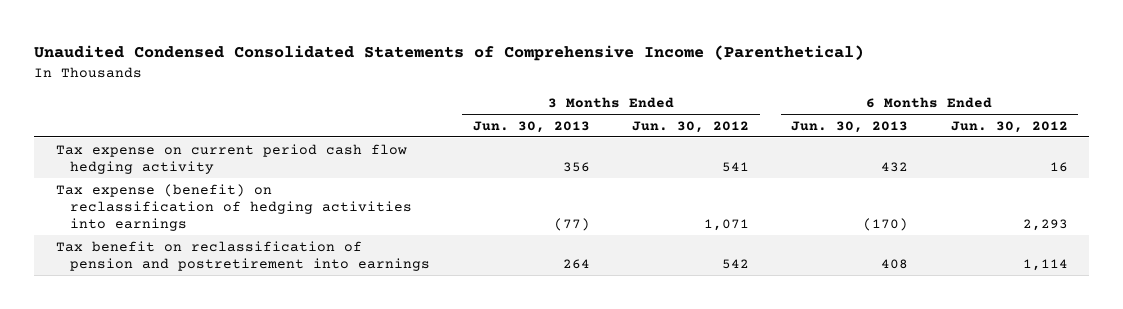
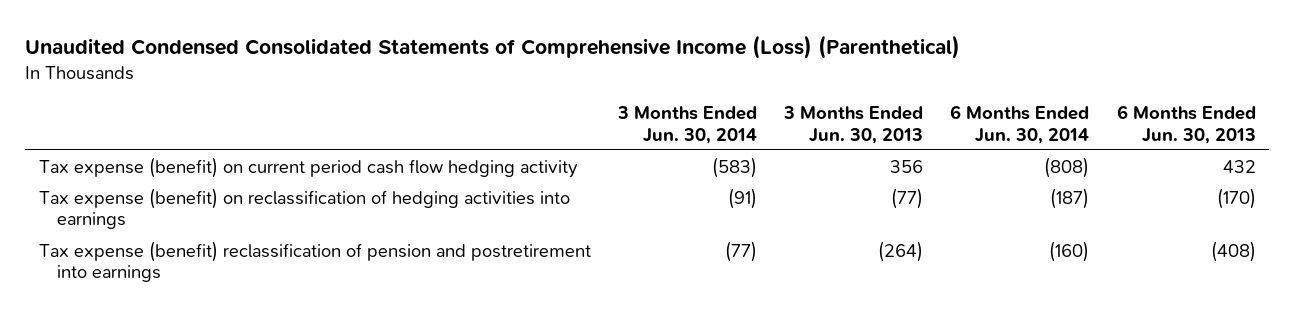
- Unaudited Condensed Consolidated Statements of Comprehensive Income (Parenthetical)
+ Unaudited Condensed Consolidated Statements of Comprehensive Income (Loss) (Parenthetical)
- | 3 Months Ended Jun. 30, 2013 | 3 Months Ended Jun. 30, 2012 | 6 Months Ended Jun. 30, 2013 | 6 Months Ended Jun. 30, 2012
+ | 3 Months Ended Jun. 30, 2014 | 3 Months Ended Jun. 30, 2013 | 6 Months Ended Jun. 30, 2014 | 6 Months Ended Jun. 30, 2013
- Tax expense on current period cash flow hedging activity | 356 | 541 | 432 | 16
+ Tax expense (benefit) on current period cash flow hedging activity | (583) | 356 | (808) | 432
- Tax benefit on reclassification of pension and postretirement into earnings | 264 | 542 | 408 | 1,114
+ Tax expense (benefit) reclassification of pension and postretirement into earnings | (77) | (264) | (160) | (408)

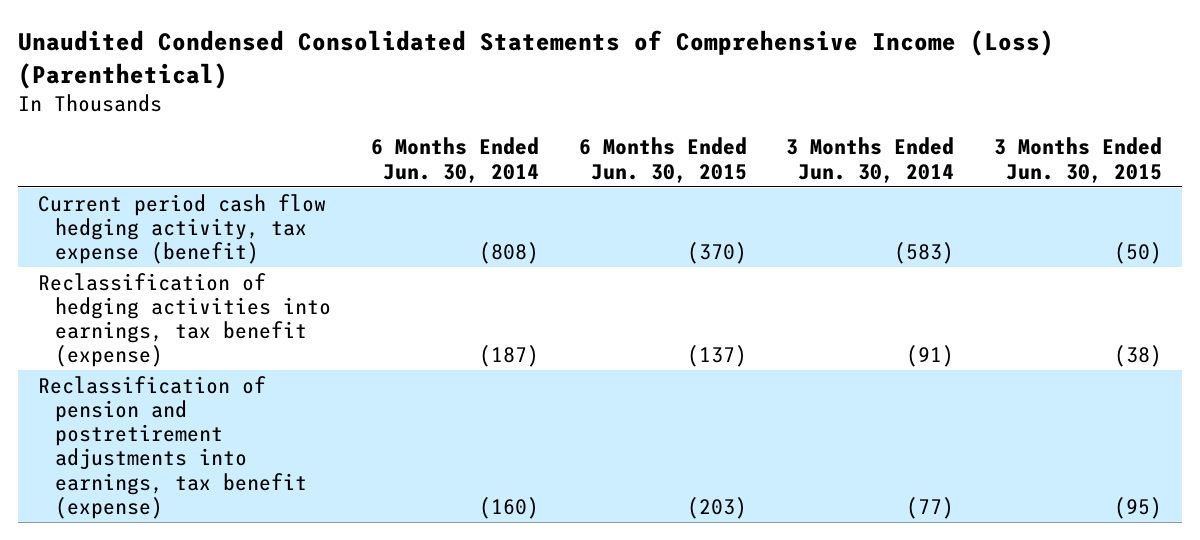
- | 3 Months Ended Jun. 30, 2014 | 3 Months Ended Jun. 30, 2013 | 6 Months Ended Jun. 30, 2014 | 6 Months Ended Jun. 30, 2013
+ | 6 Months Ended Jun. 30, 2014 | 6 Months Ended Jun. 30, 2015 | 3 Months Ended Jun. 30, 2014 | 3 Months Ended Jun. 30, 2015
- Tax expense (benefit) on current period cash flow hedging activity | (583) | 356 | (808) | 432
- Tax expense (benefit) on reclassification of hedging activities into earnings | (91) | (77) | (187) | (170)
- Tax expense (benefit) reclassification of pension and postretirement into earnings | (77) | (264) | (160) | (408)
+ Current period cash flow hedging activity, tax expense (benefit) | (808) | (370) | (583) | (50)
+ Reclassification of hedging activities into earnings, tax benefit (expense) | (187) | (137) | (91) | (38)
+ Reclassification of pension and postretirement adjustments into earnings, tax benefit (expense) | (160) | (203) | (77) | (95)

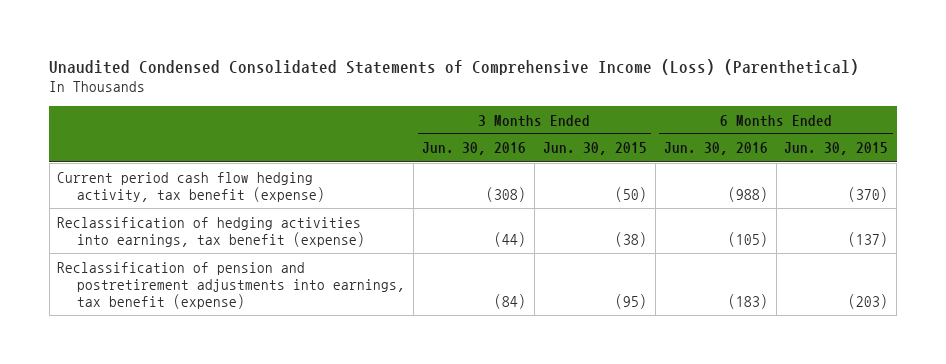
- | 6 Months Ended Jun. 30, 2014 | 6 Months Ended Jun. 30, 2015 | 3 Months Ended Jun. 30, 2014 | 3 Months Ended Jun. 30, 2015
+ | 3 Months Ended Jun. 30, 2016 | 3 Months Ended Jun. 30, 2015 | 6 Months Ended Jun. 30, 2016 | 6 Months Ended Jun. 30, 2015
- Current period cash flow hedging activity, tax expense (benefit) | (808) | (370) | (583) | (50)
+ Current period cash flow hedging activity, tax benefit (expense) | (308) | (50) | (988) | (370)

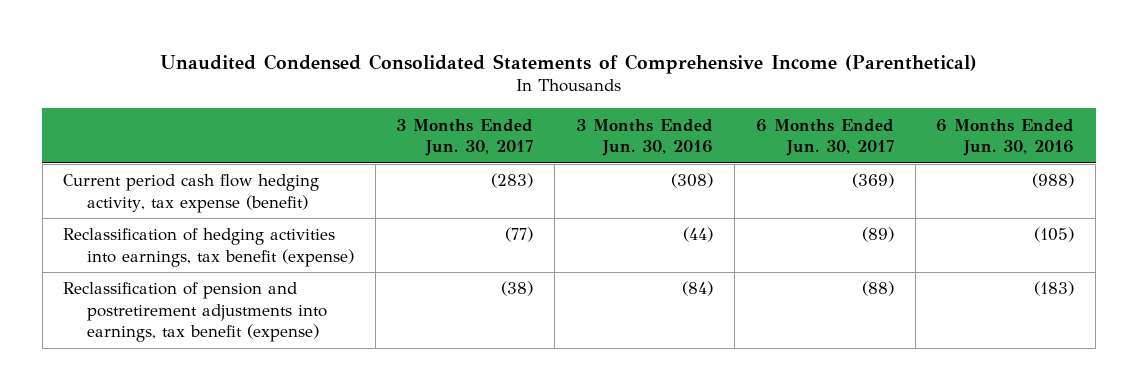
- Unaudited Condensed Consolidated Statements of Comprehensive Income (Loss) (Parenthetical)
+ Unaudited Condensed Consolidated Statements of Comprehensive Income (Parenthetical)
- | 3 Months Ended Jun. 30, 2016 | 3 Months Ended Jun. 30, 2015 | 6 Months Ended Jun. 30, 2016 | 6 Months Ended Jun. 30, 2015
+ | 3 Months Ended Jun. 30, 2017 | 3 Months Ended Jun. 30, 2016 | 6 Months Ended Jun. 30, 2017 | 6 Months Ended Jun. 30, 2016
- Current period cash flow hedging activity, tax benefit (expense) | (308) | (50) | (988) | (370)
+ Current period cash flow hedging activity, tax expense (benefit) | (283) | (308) | (369) | (988)

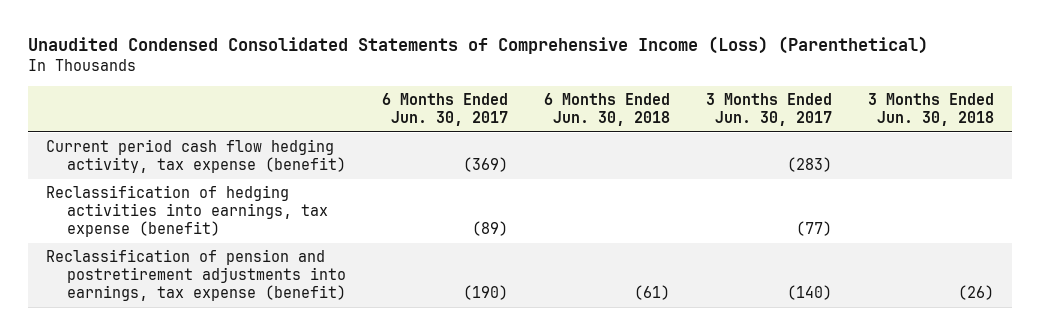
- Unaudited Condensed Consolidated Statements of Comprehensive Income (Parenthetical)
+ Unaudited Condensed Consolidated Statements of Comprehensive Income (Loss) (Parenthetical)
- | 3 Months Ended Jun. 30, 2017 | 3 Months Ended Jun. 30, 2016 | 6 Months Ended Jun. 30, 2017 | 6 Months Ended Jun. 30, 2016
+ | 6 Months Ended Jun. 30, 2017 | 6 Months Ended Jun. 30, 2018 | 3 Months Ended Jun. 30, 2017 | 3 Months Ended Jun. 30, 2018
- Reclassification of hedging activities into earnings, tax benefit (expense) | (77) | (44) | (89) | (105)
- Reclassification of pension and postretirement adjustments into earnings, tax benefit (expense) | (38) | (84) | (88) | (183)
+ Reclassification of hedging activities into earnings, tax expense (benefit) | (89) | | (77) |
+ Reclassification of pension and postretirement adjustments into earnings, tax expense (benefit) | (190) | (61) | (140) | (26)

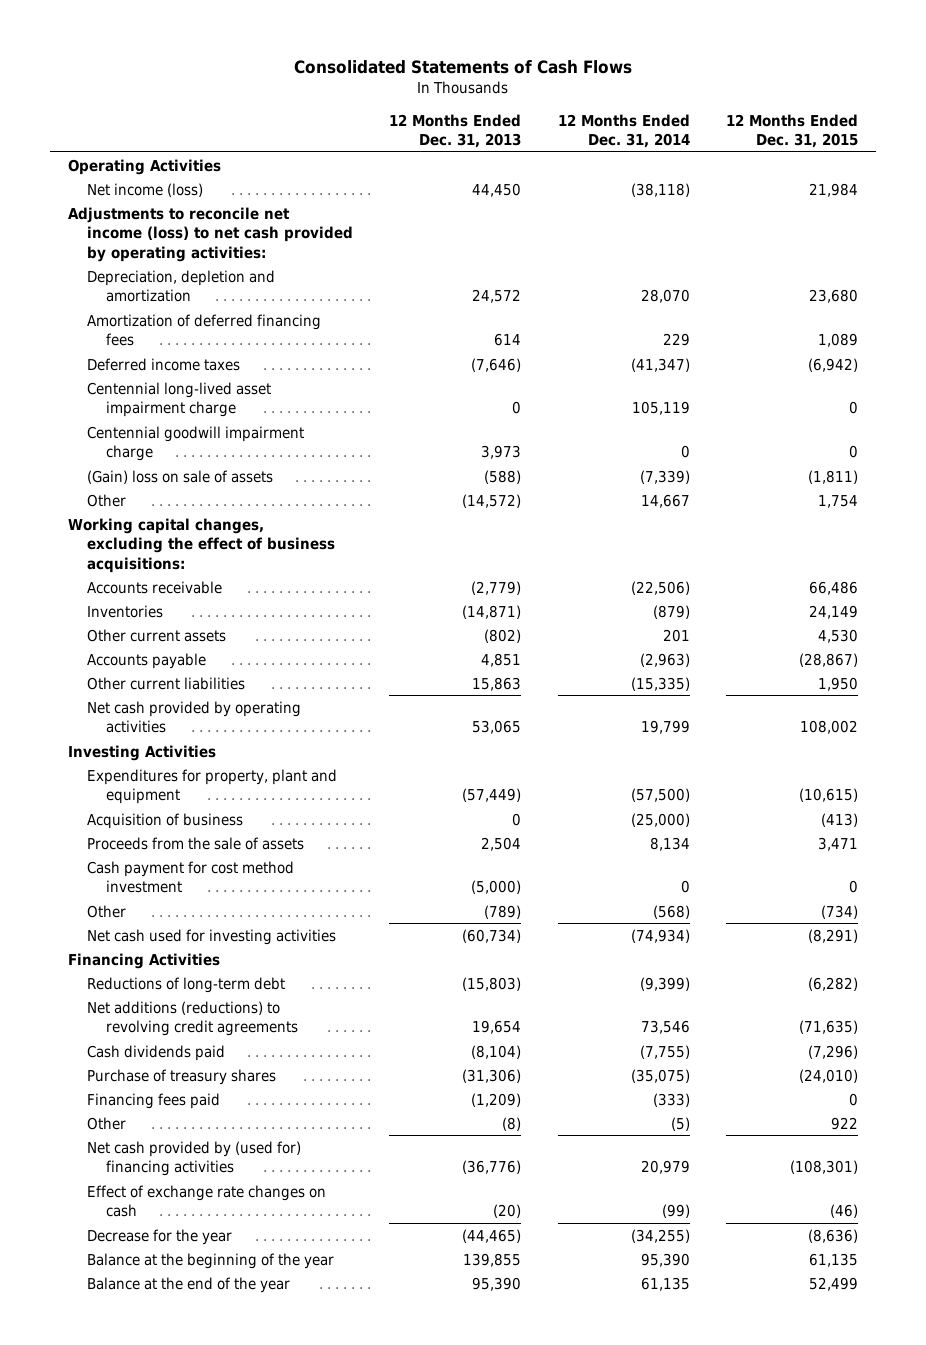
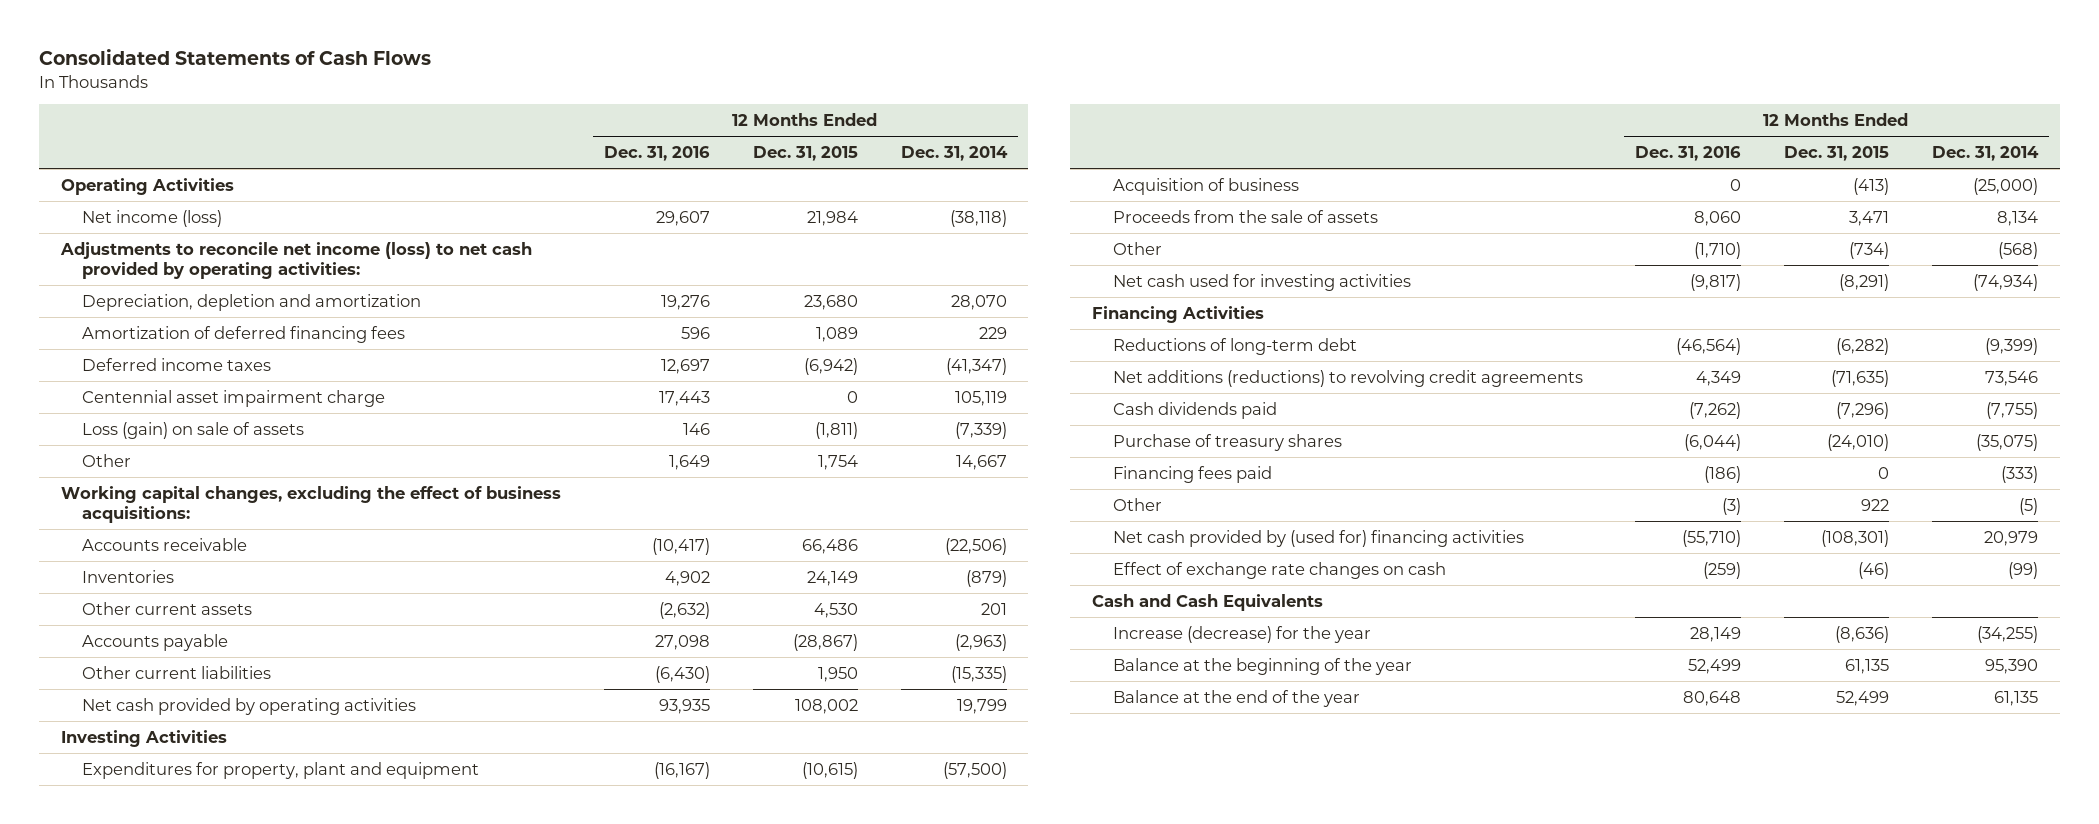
- | 12 Months Ended Dec. 31, 2013 | 12 Months Ended Dec. 31, 2014 | 12 Months Ended Dec. 31, 2015
+ | 12 Months Ended Dec. 31, 2016 | 12 Months Ended Dec. 31, 2015 | 12 Months Ended Dec. 31, 2014
- Centennial long-lived asset impairment charge | 0 | 105,119 | 0
- Centennial goodwill impairment charge | 3,973 | 0 | 0
- (Gain) loss on sale of assets | (588) | (7,339) | (1,811)
+ Centennial asset impairment charge | 17,443 | 0 | 105,119
+ Loss (gain) on sale of assets | 146 | (1,811) | (7,339)
- Cash payment for cost method investment | (5,000) | 0 | 0
- Decrease for the year | (44,465) | (34,255) | (8,636)
+ Cash and Cash Equivalents
+ Increase (decrease) for the year | 28,149 | (8,636) | (34,255)

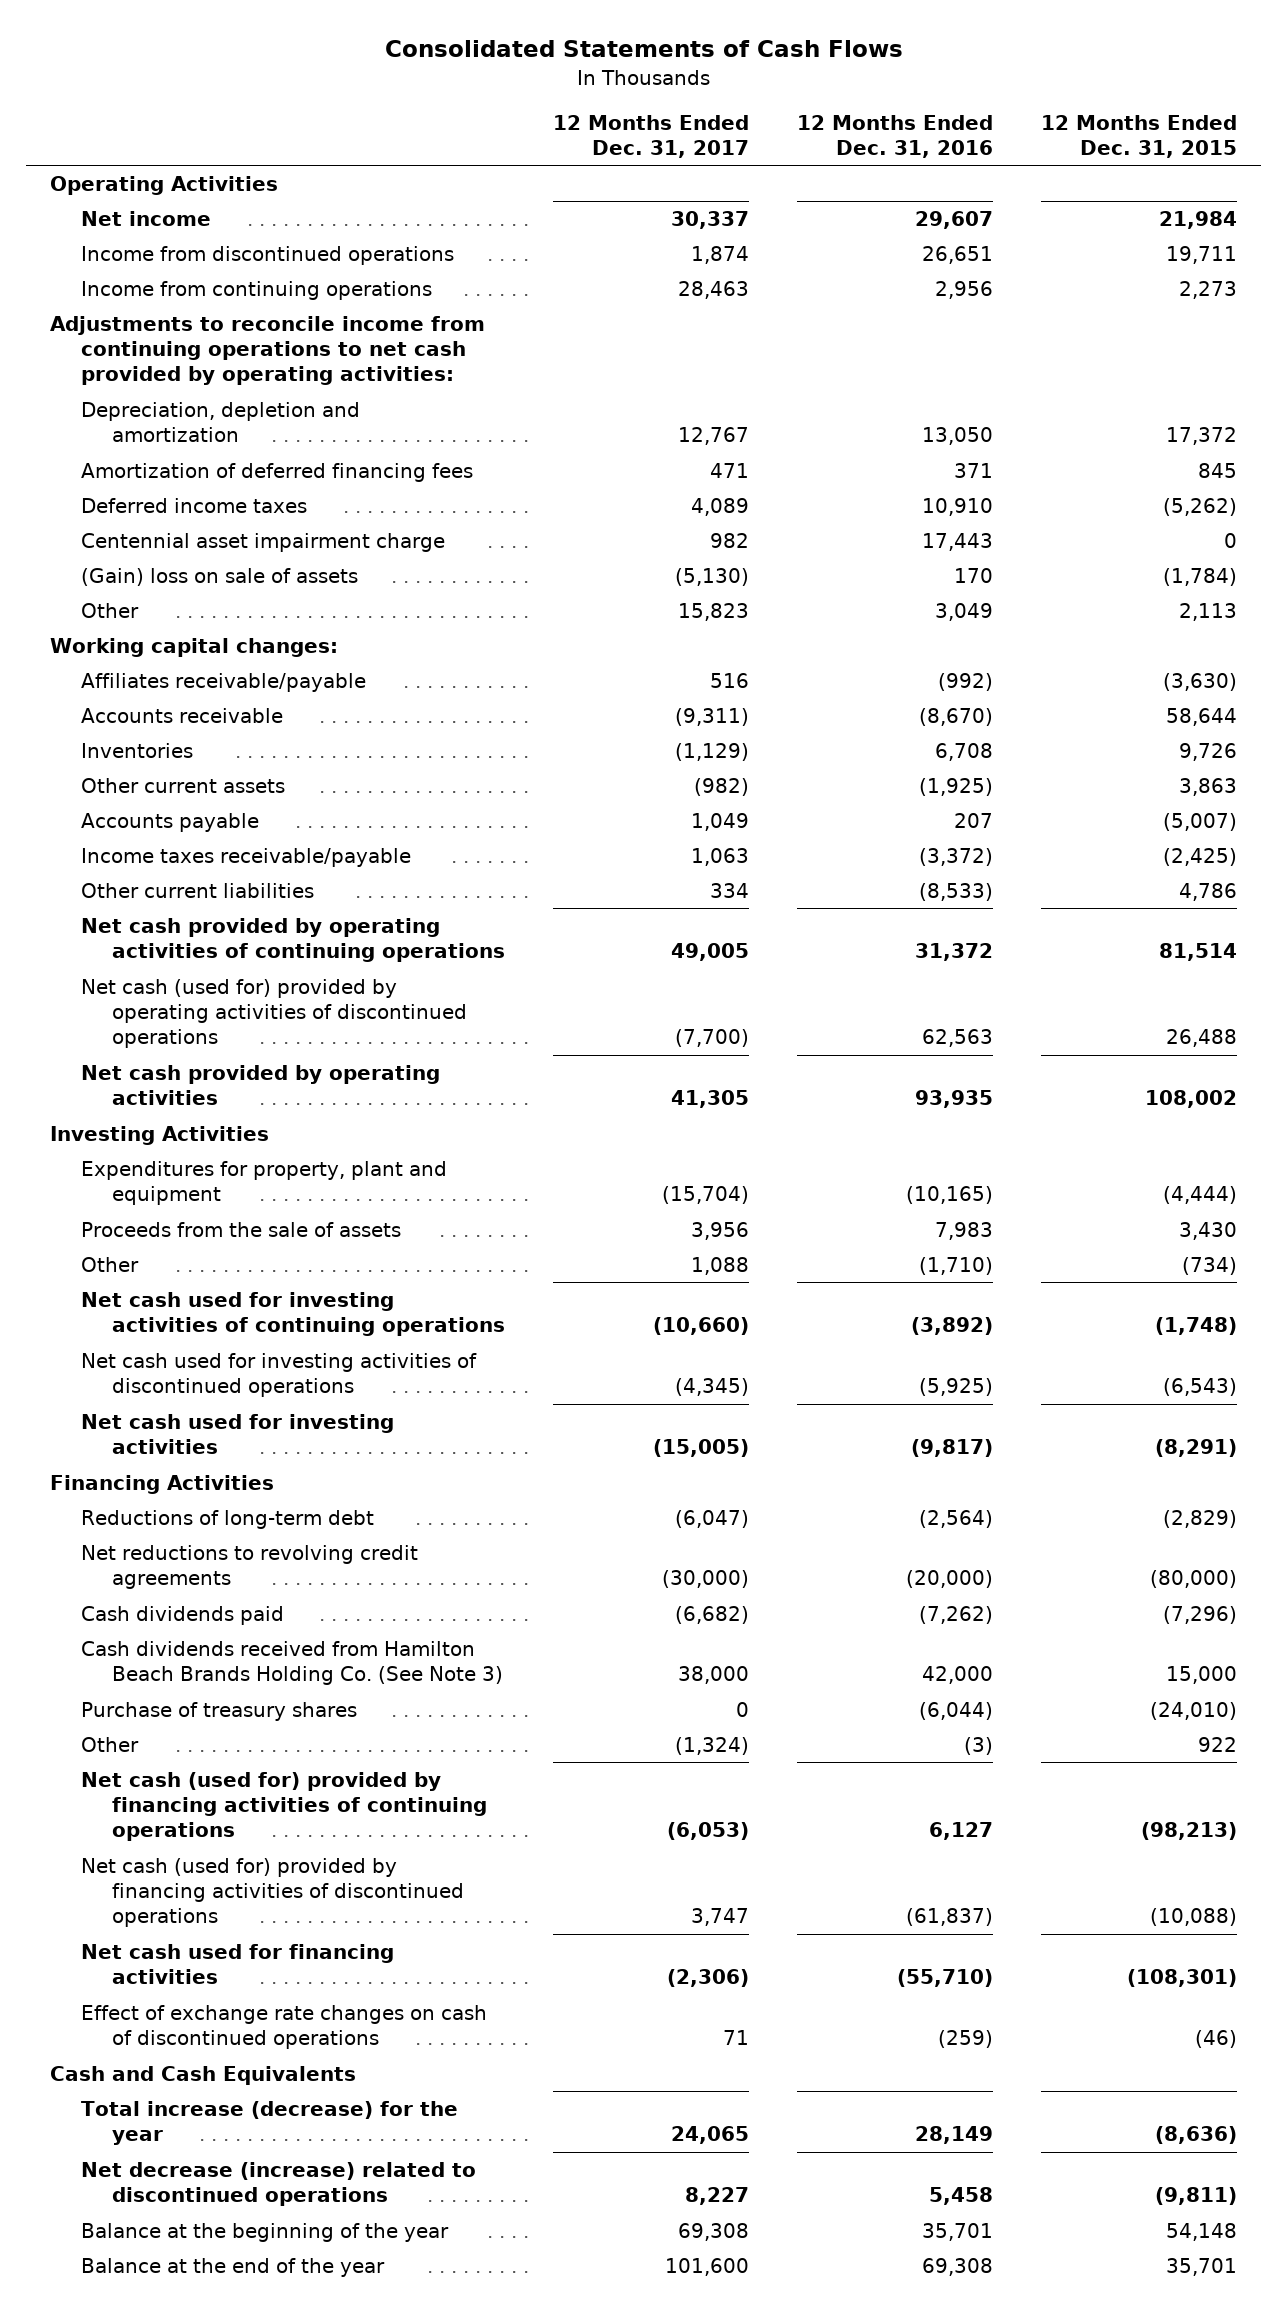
- | 12 Months Ended Dec. 31, 2016 | 12 Months Ended Dec. 31, 2015 | 12 Months Ended Dec. 31, 2014
+ | 12 Months Ended Dec. 31, 2017 | 12 Months Ended Dec. 31, 2016 | 12 Months Ended Dec. 31, 2015
- Net income (loss) | 29,607 | 21,984 | (38,118)
- Adjustments to reconcile net income (loss) to net cash provided by operating activities:
- Depreciation, depletion and amortization | 19,276 | 23,680 | 28,070
- Amortization of deferred financing fees | 596 | 1,089 | 229
- Deferred income taxes | 12,697 | (6,942) | (41,347)
+ Net income | 30,337 | 29,607 | 21,984
+ Income from discontinued operations | 1,874 | 26,651 | 19,711
+ Income from continuing operations | 28,463 | 2,956 | 2,273
+ Adjustments to reconcile income from continuing operations to net cash provided by operating activities:
+ Depreciation, depletion and amortization | 12,767 | 13,050 | 17,372
+ Amortization of deferred financing fees | 471 | 371 | 845
+ Deferred income taxes | 4,089 | 10,910 | (5,262)
- Loss (gain) on sale of assets | 146 | (1,811) | (7,339)
- Other | 1,649 | 1,754 | 14,667
- Working capital changes, excluding the effect of business acquisitions:
- Accounts receivable | (10,417) | 66,486 | (22,506)
- Inventories | 4,902 | 24,149 | (879)
- Other current assets | (2,632) | 4,530 | 201
- Accounts payable | 27,098 | (28,867) | (2,963)
- Other current liabilities | (6,430) | 1,950 | (15,335)
+ (Gain) loss on sale of assets | (5,130) | 170 | (1,784)
+ Other | 15,823 | 3,049 | 2,113
+ Working capital changes:
+ Affiliates receivable/payable | 516 | (992) | (3,630)
+ Accounts receivable | (9,311) | (8,670) | 58,644
+ Inventories | (1,129) | 6,708 | 9,726
+ Other current assets | (982) | (1,925) | 3,863
+ Accounts payable | 1,049 | 207 | (5,007)
+ Income taxes receivable/payable | 1,063 | (3,372) | (2,425)
+ Other current liabilities | 334 | (8,533) | 4,786
+ Net cash provided by operating activities of continuing operations | 49,005 | 31,372 | 81,514
+ Net cash (used for) provided by operating activities of discontinued operations | (7,700) | 62,563 | 26,488
- Expenditures for property, plant and equipment | (16,167) | (10,615) | (57,500)
- Acquisition of business | 0 | (413) | (25,000)
- Proceeds from the sale of assets | 8,060 | 3,471 | 8,134
+ Expenditures for property, plant and equipment | (15,704) | (10,165) | (4,444)
+ Proceeds from the sale of assets | 3,956 | 7,983 | 3,430
+ Net cash used for investing activities of continuing operations | (10,660) | (3,892) | (1,748)
+ Net cash used for investing activities of discontinued operations | (4,345) | (5,925) | (6,543)
- Reductions of long-term debt | (46,564) | (6,282) | (9,399)
- Net additions (reductions) to revolving credit agreements | 4,349 | (71,635) | 73,546
+ Reductions of long-term debt | (6,047) | (2,564) | (2,829)
+ Net reductions to revolving credit agreements | (30,000) | (20,000) | (80,000)
+ Cash dividends received from Hamilton Beach Brands Holding Co. (See Note 3) | 38,000 | 42,000 | 15,000
- Financing fees paid | (186) | 0 | (333)
- Net cash provided by (used for) financing activities | (55,710) | (108,301) | 20,979
- Effect of exchange rate changes on cash | (259) | (46) | (99)
+ Net cash (used for) provided by financing activities of continuing operations | (6,053) | 6,127 | (98,213)
+ Net cash (used for) provided by financing activities of discontinued operations | 3,747 | (61,837) | (10,088)
+ Net cash used for financing activities | (2,306) | (55,710) | (108,301)
+ Effect of exchange rate changes on cash of discontinued operations | 71 | (259) | (46)
- Increase (decrease) for the year | 28,149 | (8,636) | (34,255)
- Balance at the beginning of the year | 52,499 | 61,135 | 95,390
- Balance at the end of the year | 80,648 | 52,499 | 61,135
+ Total increase (decrease) for the year | 24,065 | 28,149 | (8,636)
+ Net decrease (increase) related to discontinued operations | 8,227 | 5,458 | (9,811)
+ Balance at the beginning of the year | 69,308 | 35,701 | 54,148
+ Balance at the end of the year | 101,600 | 69,308 | 35,701

